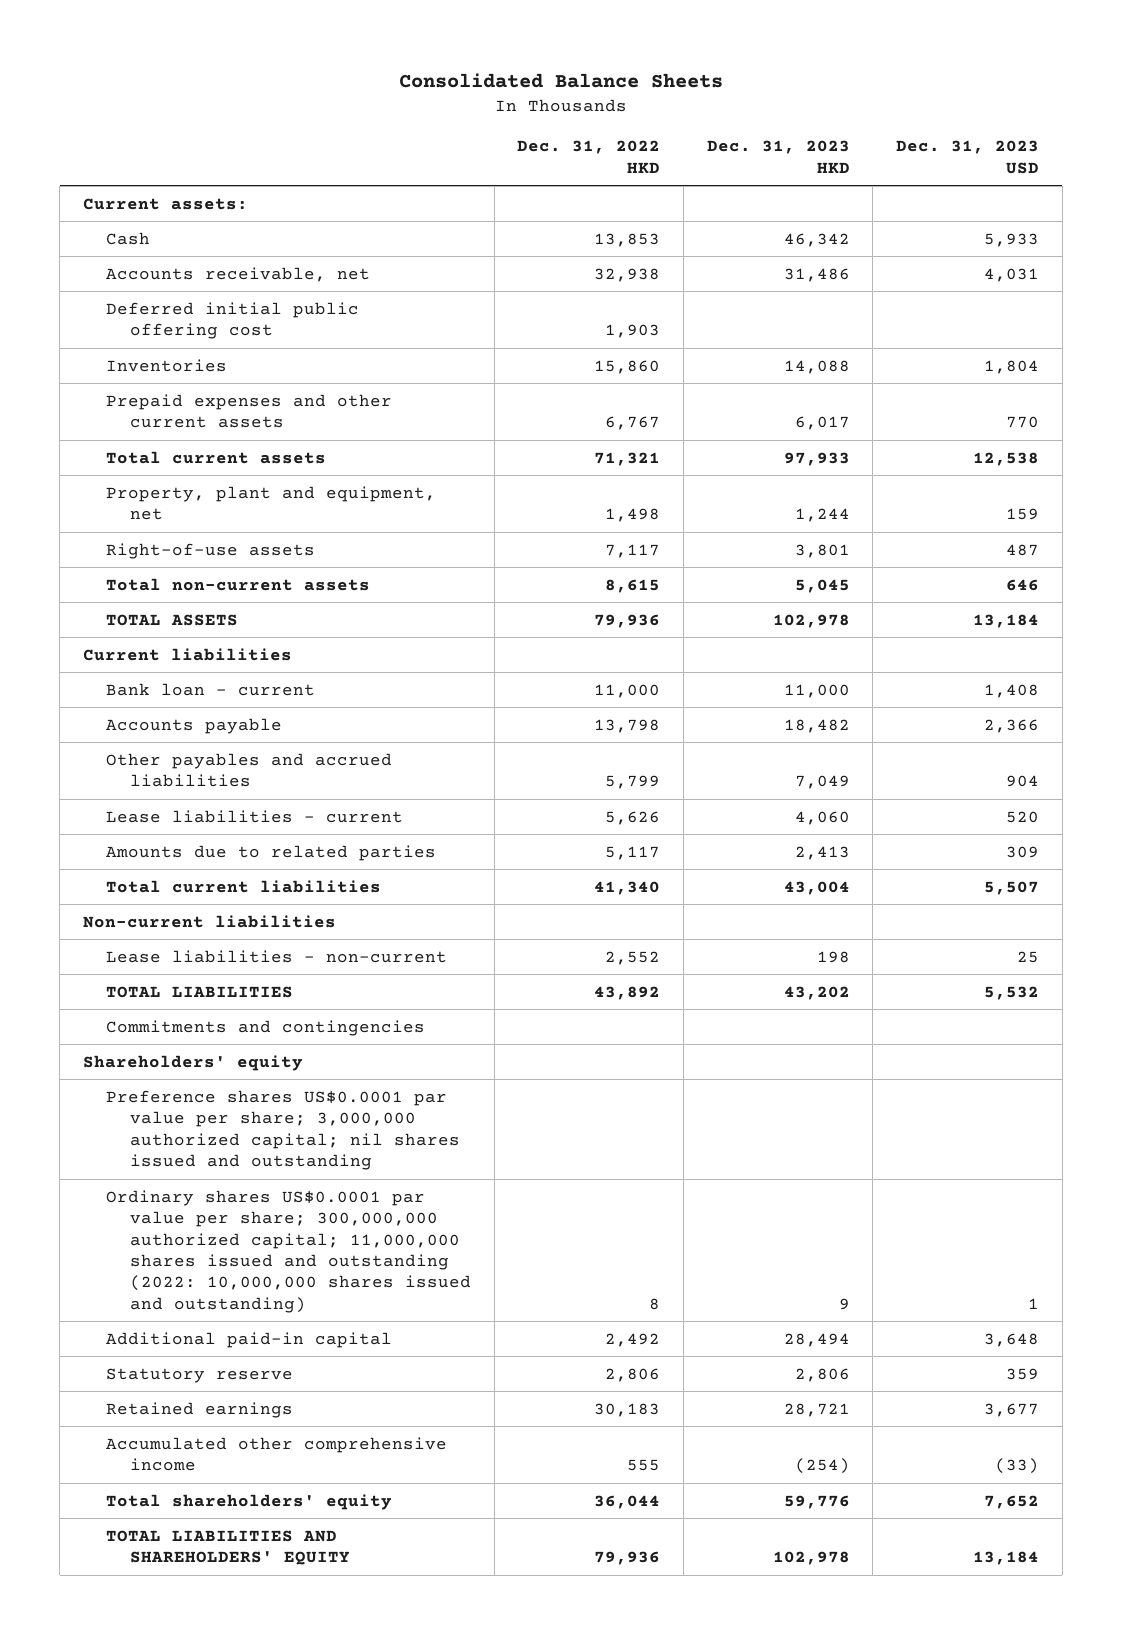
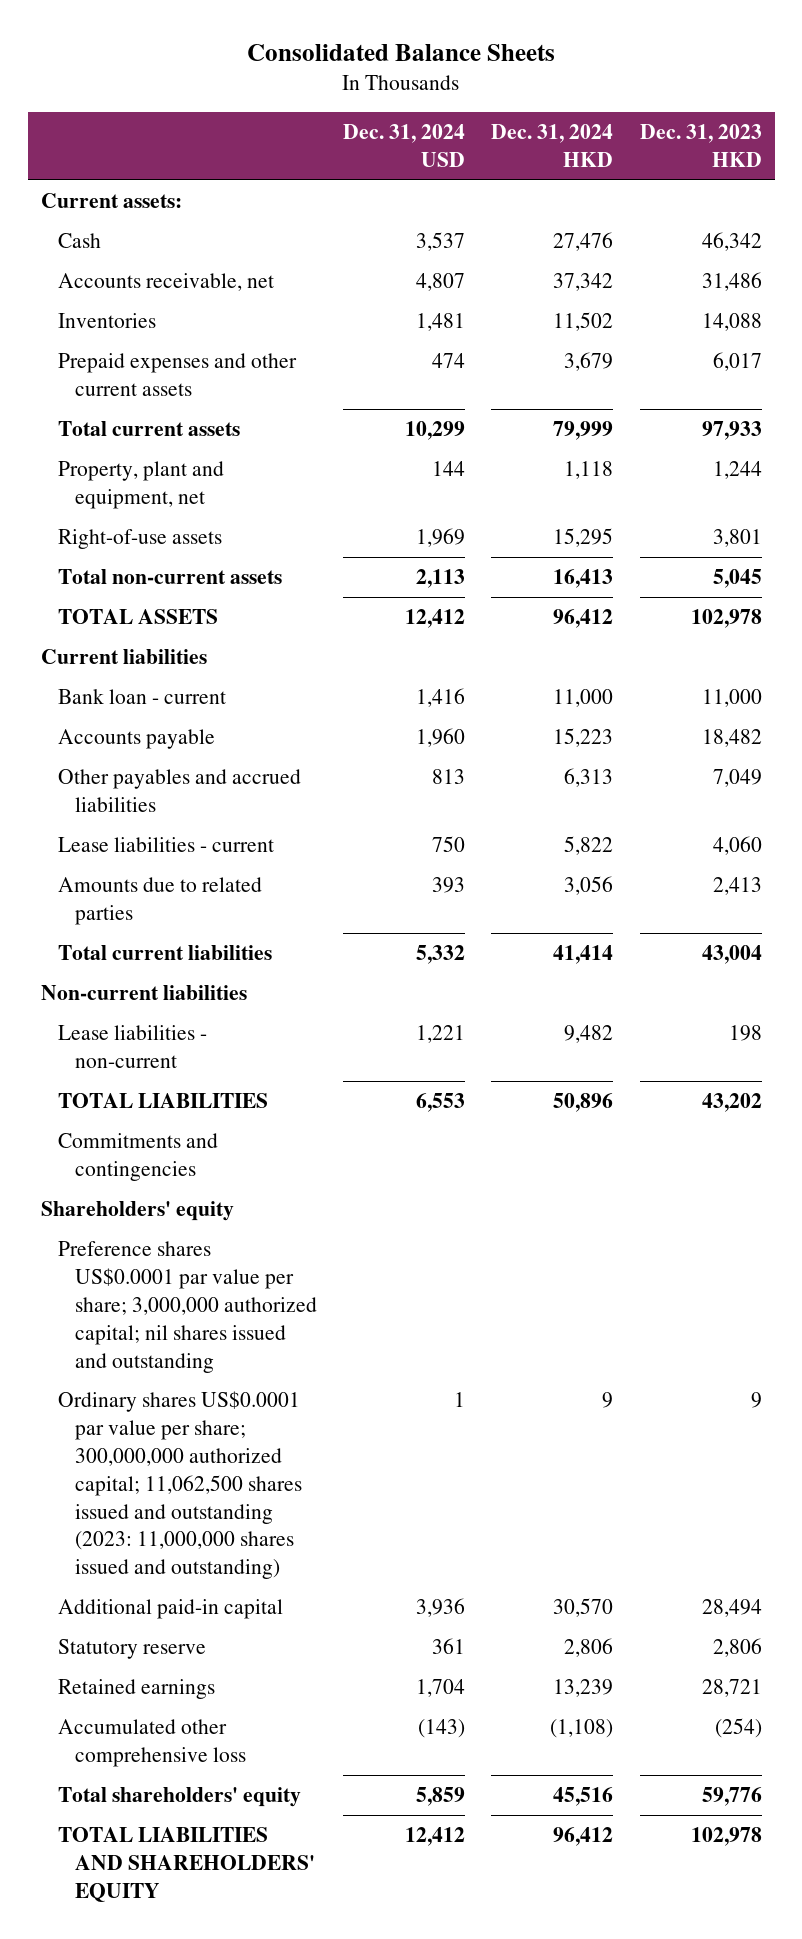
- | Dec. 31, 2022 HKD | Dec. 31, 2023 HKD | Dec. 31, 2023 USD
+ | Dec. 31, 2024 USD | Dec. 31, 2024 HKD | Dec. 31, 2023 HKD
- Deferred initial public offering cost | 1,903 | |
- Ordinary shares US$0.0001 par value per share; 300,000,000 authorized capital; 11,000,000 shares issued and outstanding (2022: 10,000,000 shares issued and outstanding) | 8 | 9 | 1
+ Ordinary shares US$0.0001 par value per share; 300,000,000 authorized capital; 11,062,500 shares issued and outstanding (2023: 11,000,000 shares issued and outstanding) | 1 | 9 | 9
- Accumulated other comprehensive income | 555 | (254) | (33)
+ Accumulated other comprehensive loss | (143) | (1,108) | (254)

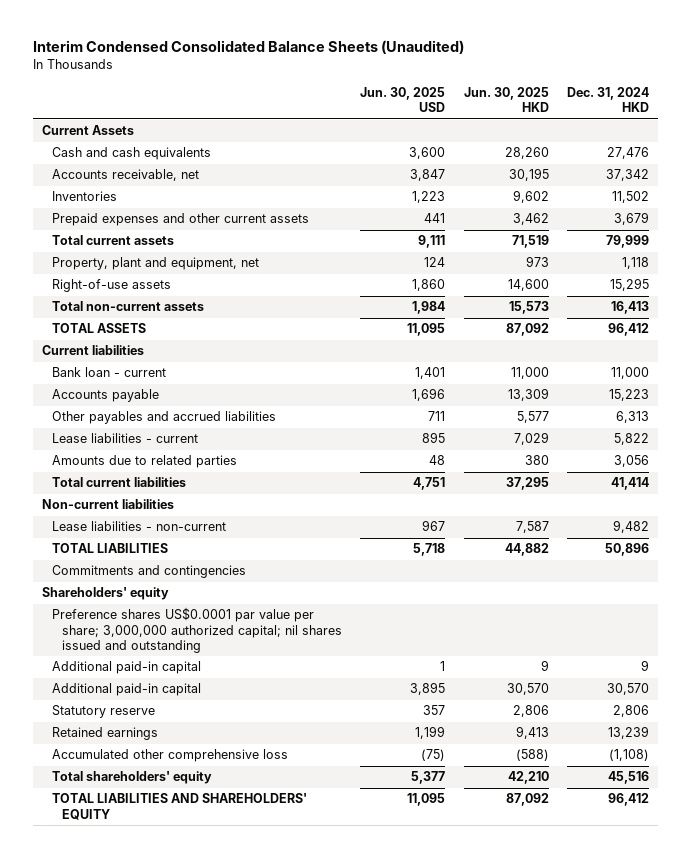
- Consolidated Balance Sheets
+ Interim Condensed Consolidated Balance Sheets (Unaudited)
- | Dec. 31, 2024 USD | Dec. 31, 2024 HKD | Dec. 31, 2023 HKD
+ | Jun. 30, 2025 USD | Jun. 30, 2025 HKD | Dec. 31, 2024 HKD
- Current assets:
- Cash | 3,537 | 27,476 | 46,342
+ Current Assets
+ Cash and cash equivalents | 3,600 | 28,260 | 27,476
- Ordinary shares US$0.0001 par value per share; 300,000,000 authorized capital; 11,062,500 shares issued and outstanding (2023: 11,000,000 shares issued and outstanding) | 1 | 9 | 9
+ Additional paid-in capital | 1 | 9 | 9

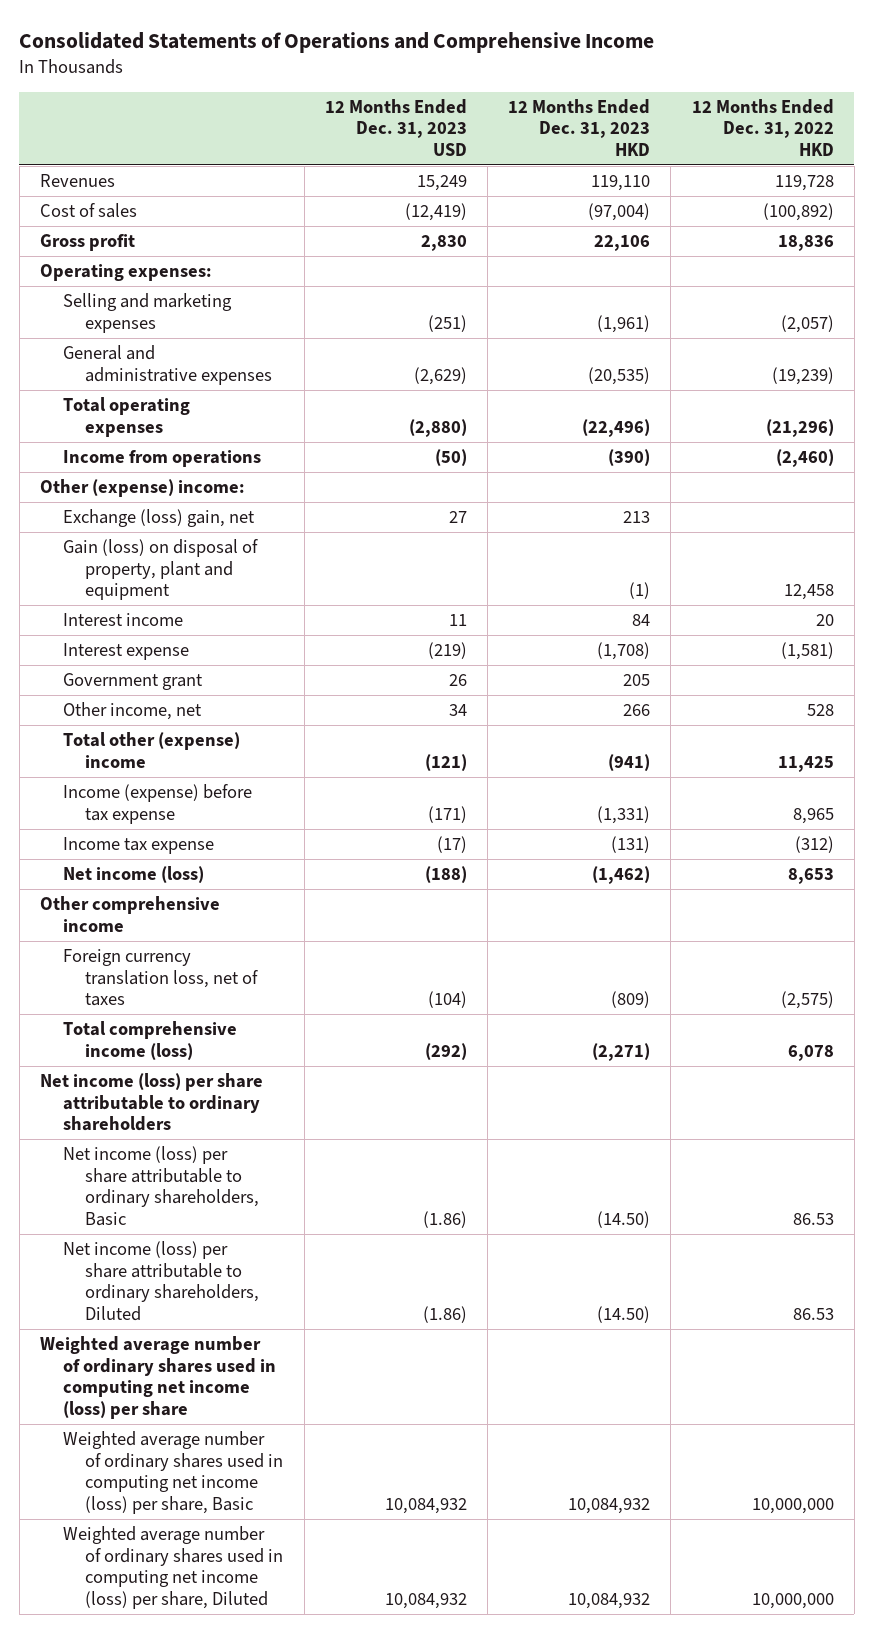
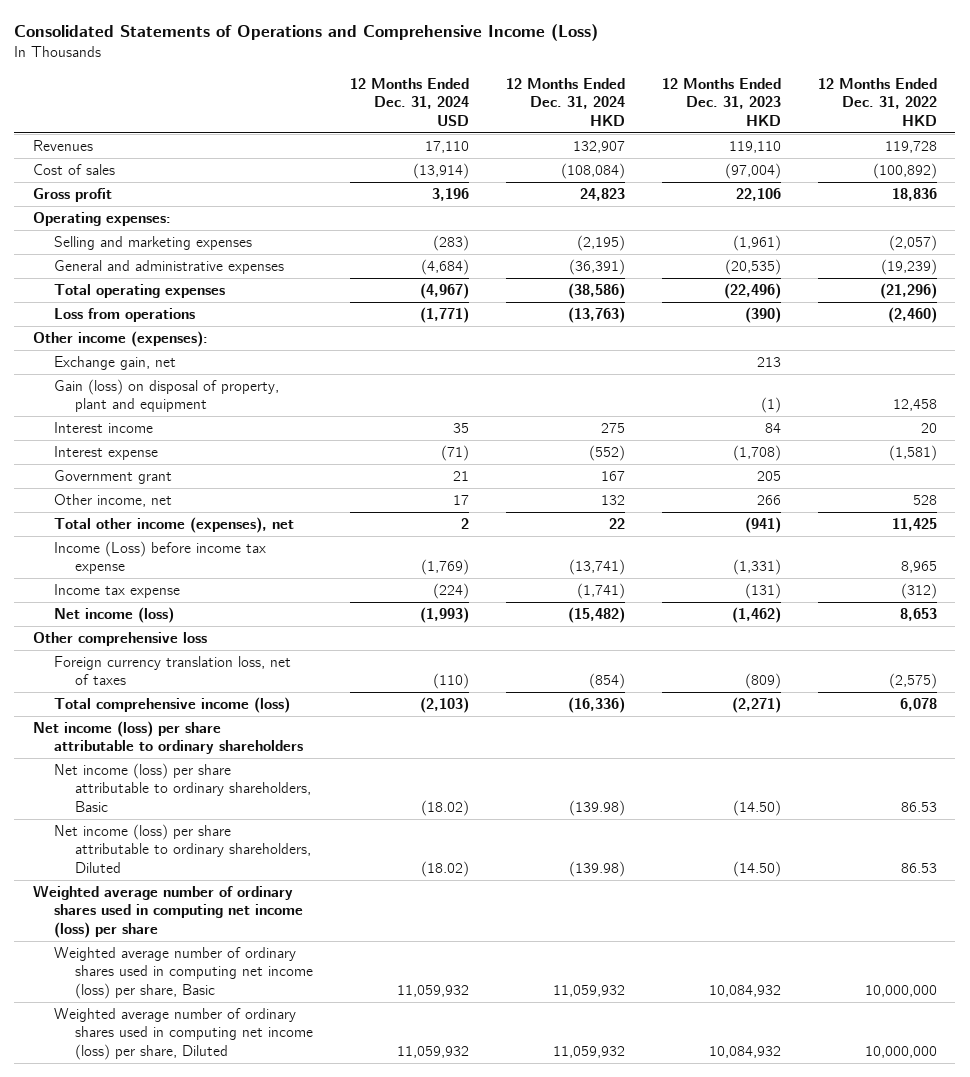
- Consolidated Statements of Operations and Comprehensive Income
+ Consolidated Statements of Operations and Comprehensive Income (Loss)
- | 12 Months Ended Dec. 31, 2023 USD | 12 Months Ended Dec. 31, 2023 HKD | 12 Months Ended Dec. 31, 2022 HKD
+ | 12 Months Ended Dec. 31, 2024 USD | 12 Months Ended Dec. 31, 2024 HKD | 12 Months Ended Dec. 31, 2023 HKD | 12 Months Ended Dec. 31, 2022 HKD
- Income from operations | (50) | (390) | (2,460)
- Other (expense) income:
- Exchange (loss) gain, net | 27 | 213 |
+ Loss from operations | (1,771) | (13,763) | (390) | (2,460)
+ Other income (expenses):
+ Exchange gain, net | | | 213 |
- Total other (expense) income | (121) | (941) | 11,425
- Income (expense) before tax expense | (171) | (1,331) | 8,965
+ Total other income (expenses), net | 2 | 22 | (941) | 11,425
+ Income (Loss) before income tax expense | (1,769) | (13,741) | (1,331) | 8,965
- Other comprehensive income
+ Other comprehensive loss

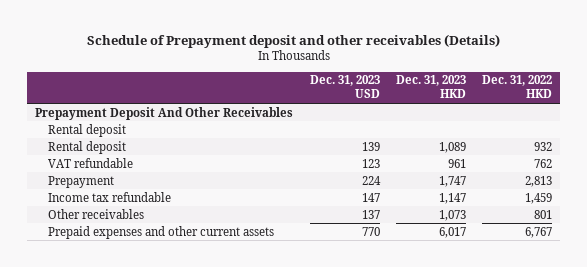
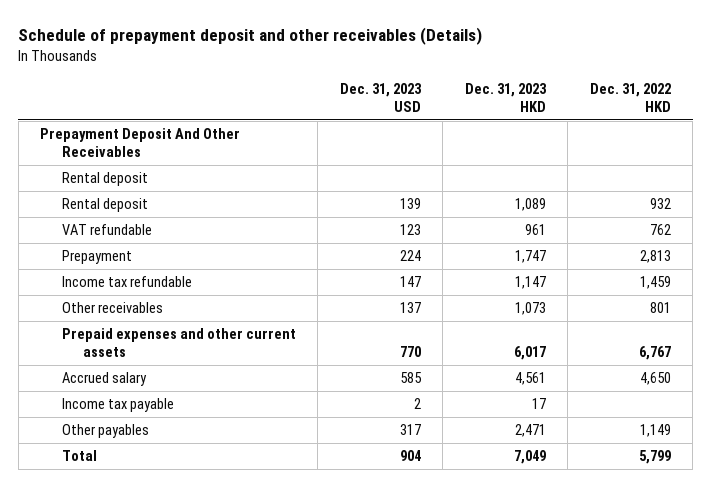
- Schedule of Prepayment deposit and other receivables (Details)
+ Schedule of prepayment deposit and other receivables (Details)
+ Accrued salary | 585 | 4,561 | 4,650
+ Income tax payable | 2 | 17 |
+ Other payables | 317 | 2,471 | 1,149
+ Total | 904 | 7,049 | 5,799

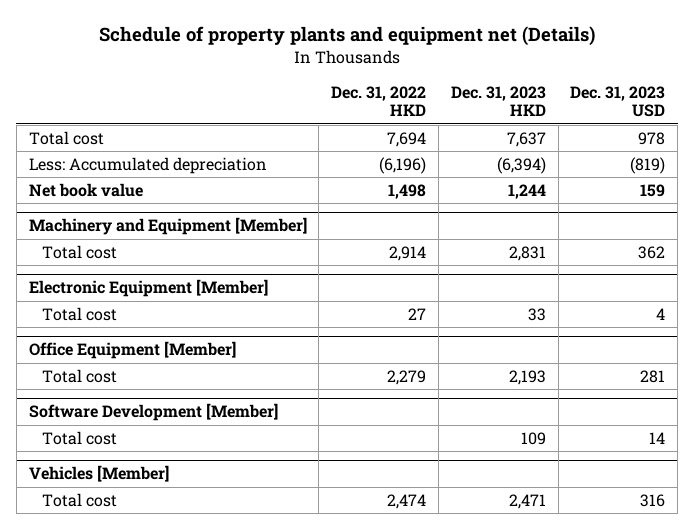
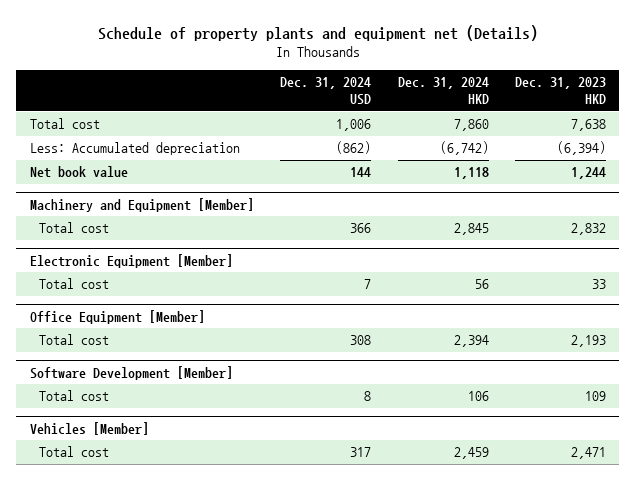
- | Dec. 31, 2022 HKD | Dec. 31, 2023 HKD | Dec. 31, 2023 USD
+ | Dec. 31, 2024 USD | Dec. 31, 2024 HKD | Dec. 31, 2023 HKD
- Total cost | 7,694 | 7,637 | 978
+ Total cost | 1,006 | 7,860 | 7,638
@ Machinery and Equipment [Member]
- Total cost | 2,914 | 2,831 | 362
+ Total cost | 366 | 2,845 | 2,832

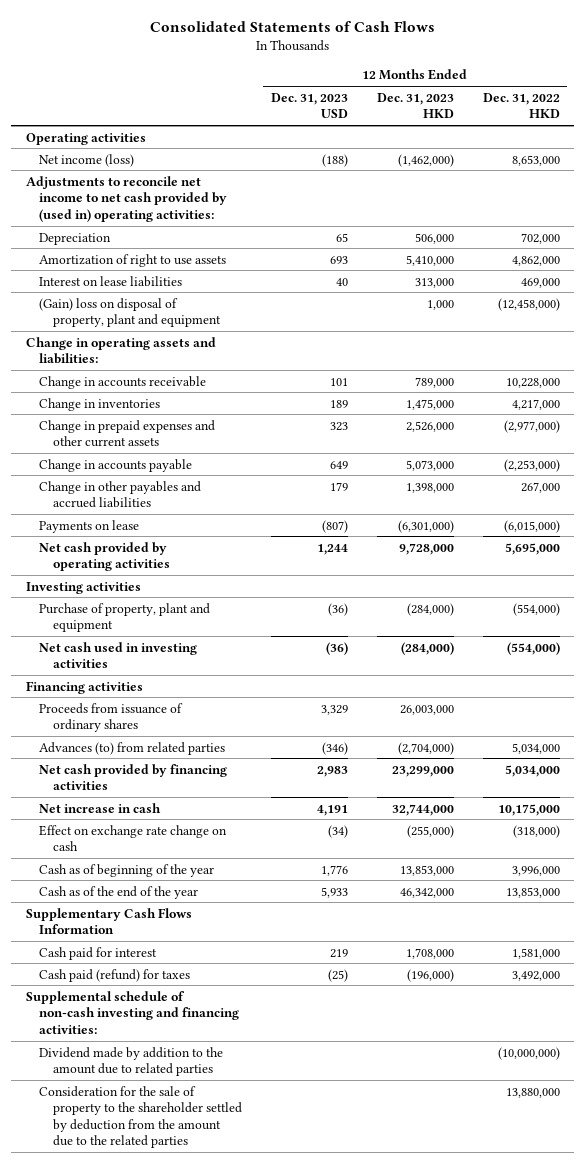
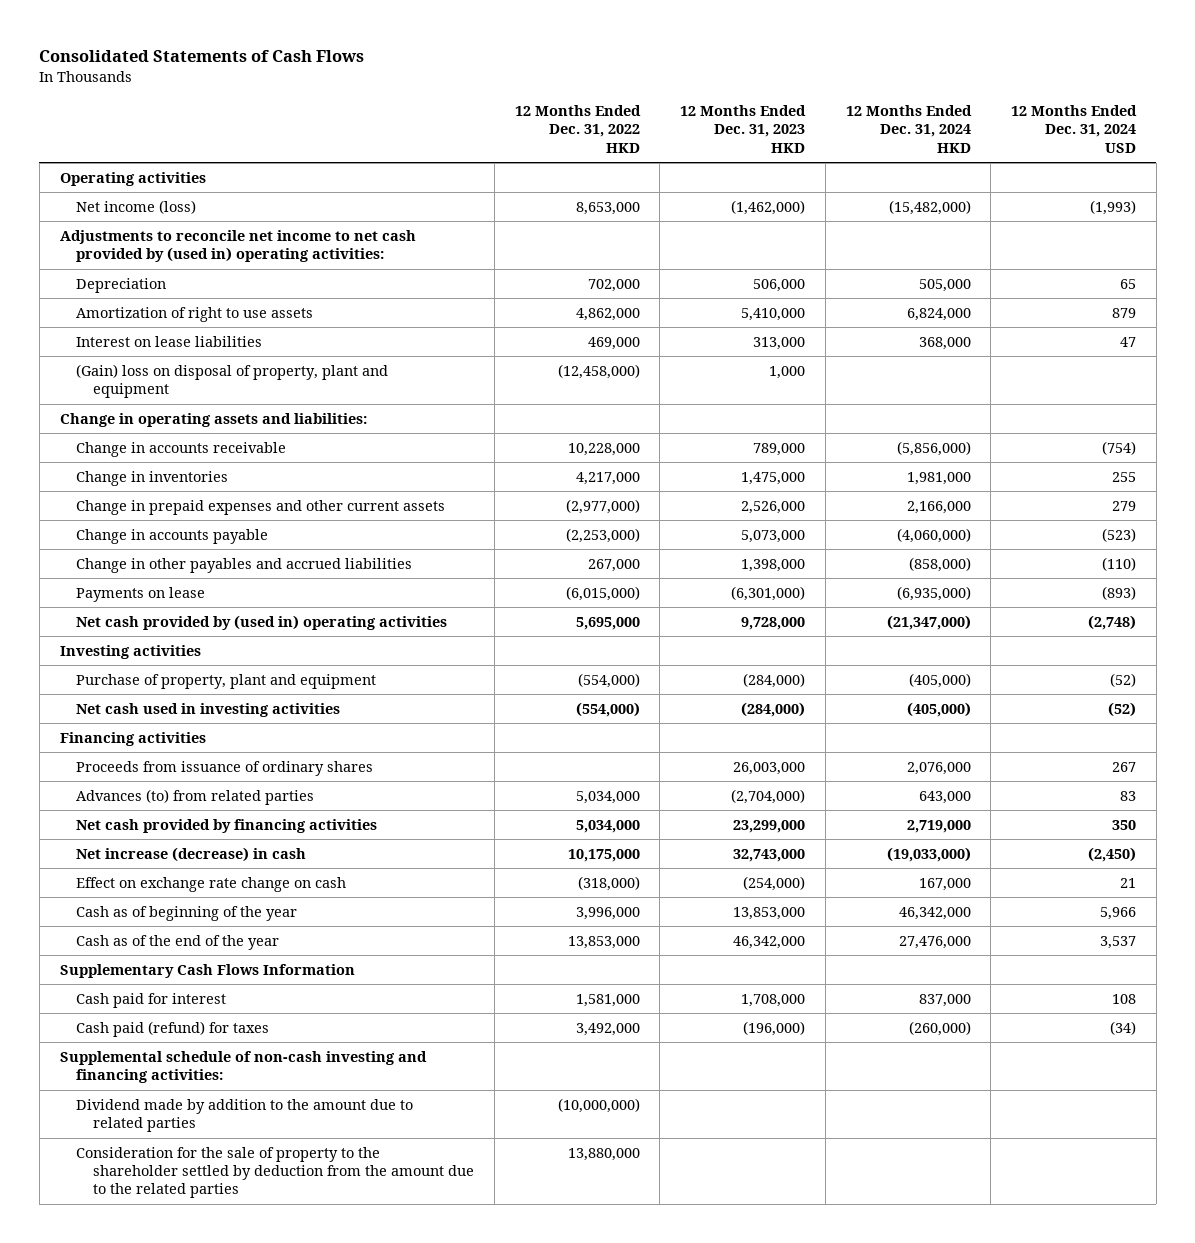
- | 12 Months Ended Dec. 31, 2023 USD | 12 Months Ended Dec. 31, 2023 HKD | 12 Months Ended Dec. 31, 2022 HKD
+ | 12 Months Ended Dec. 31, 2022 HKD | 12 Months Ended Dec. 31, 2023 HKD | 12 Months Ended Dec. 31, 2024 HKD | 12 Months Ended Dec. 31, 2024 USD
- Net cash provided by operating activities | 1,244 | 9,728,000 | 5,695,000
+ Net cash provided by (used in) operating activities | 5,695,000 | 9,728,000 | (21,347,000) | (2,748)
- Net increase in cash | 4,191 | 32,744,000 | 10,175,000
- Effect on exchange rate change on cash | (34) | (255,000) | (318,000)
+ Net increase (decrease) in cash | 10,175,000 | 32,743,000 | (19,033,000) | (2,450)
+ Effect on exchange rate change on cash | (318,000) | (254,000) | 167,000 | 21

